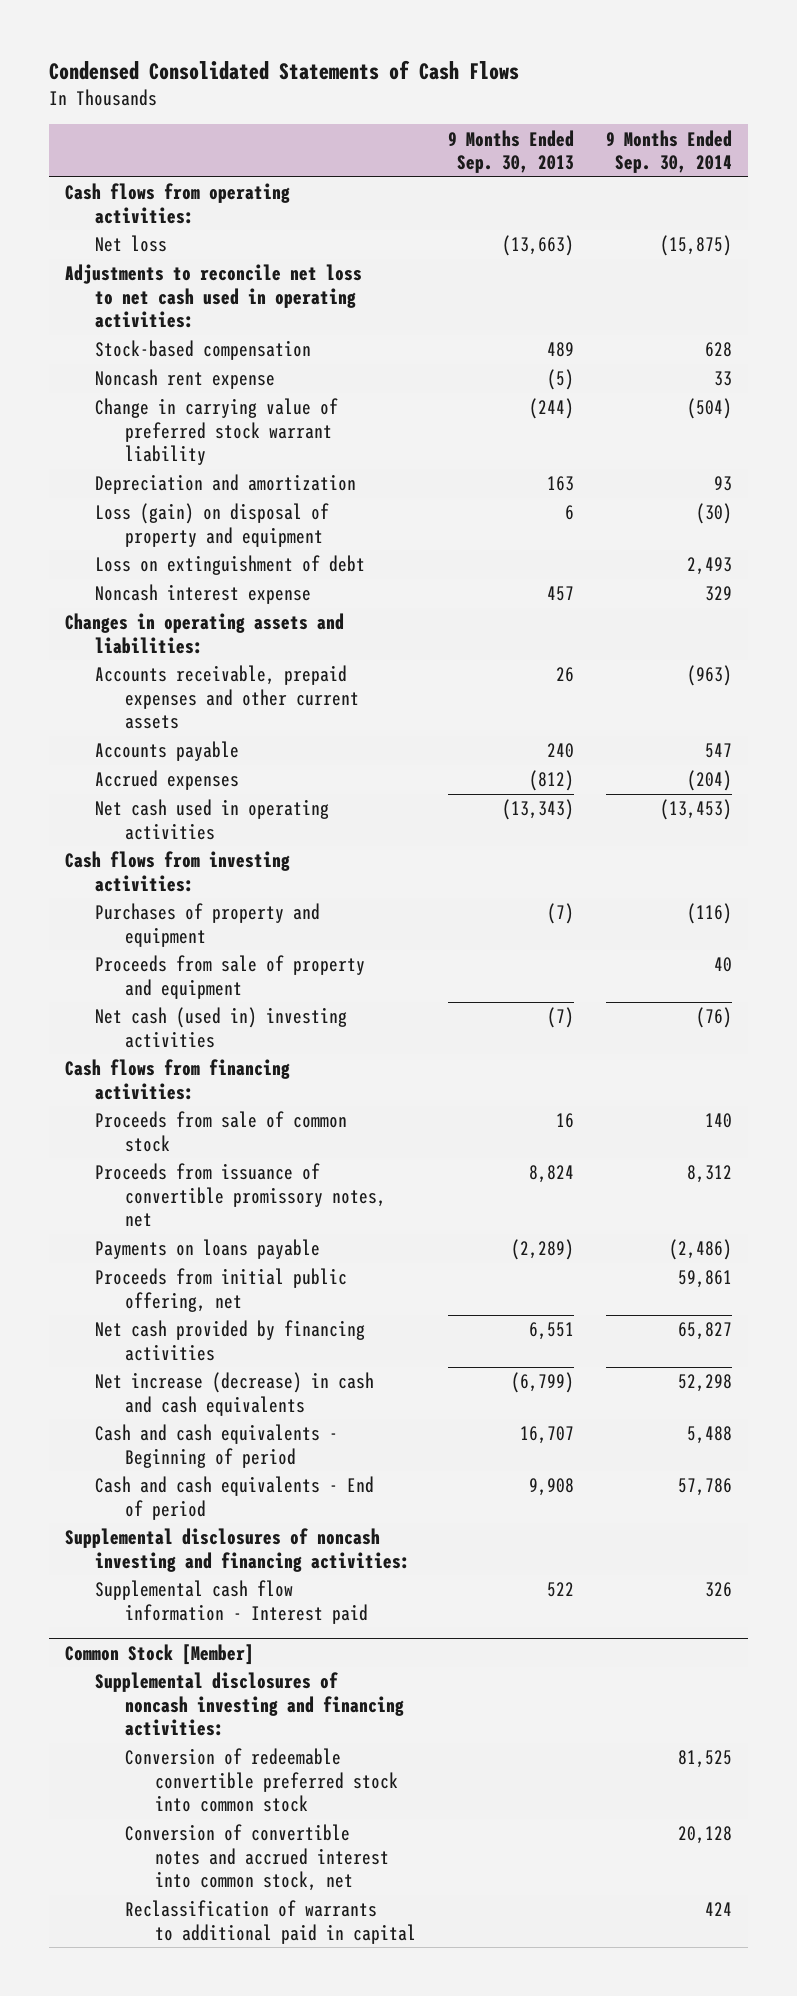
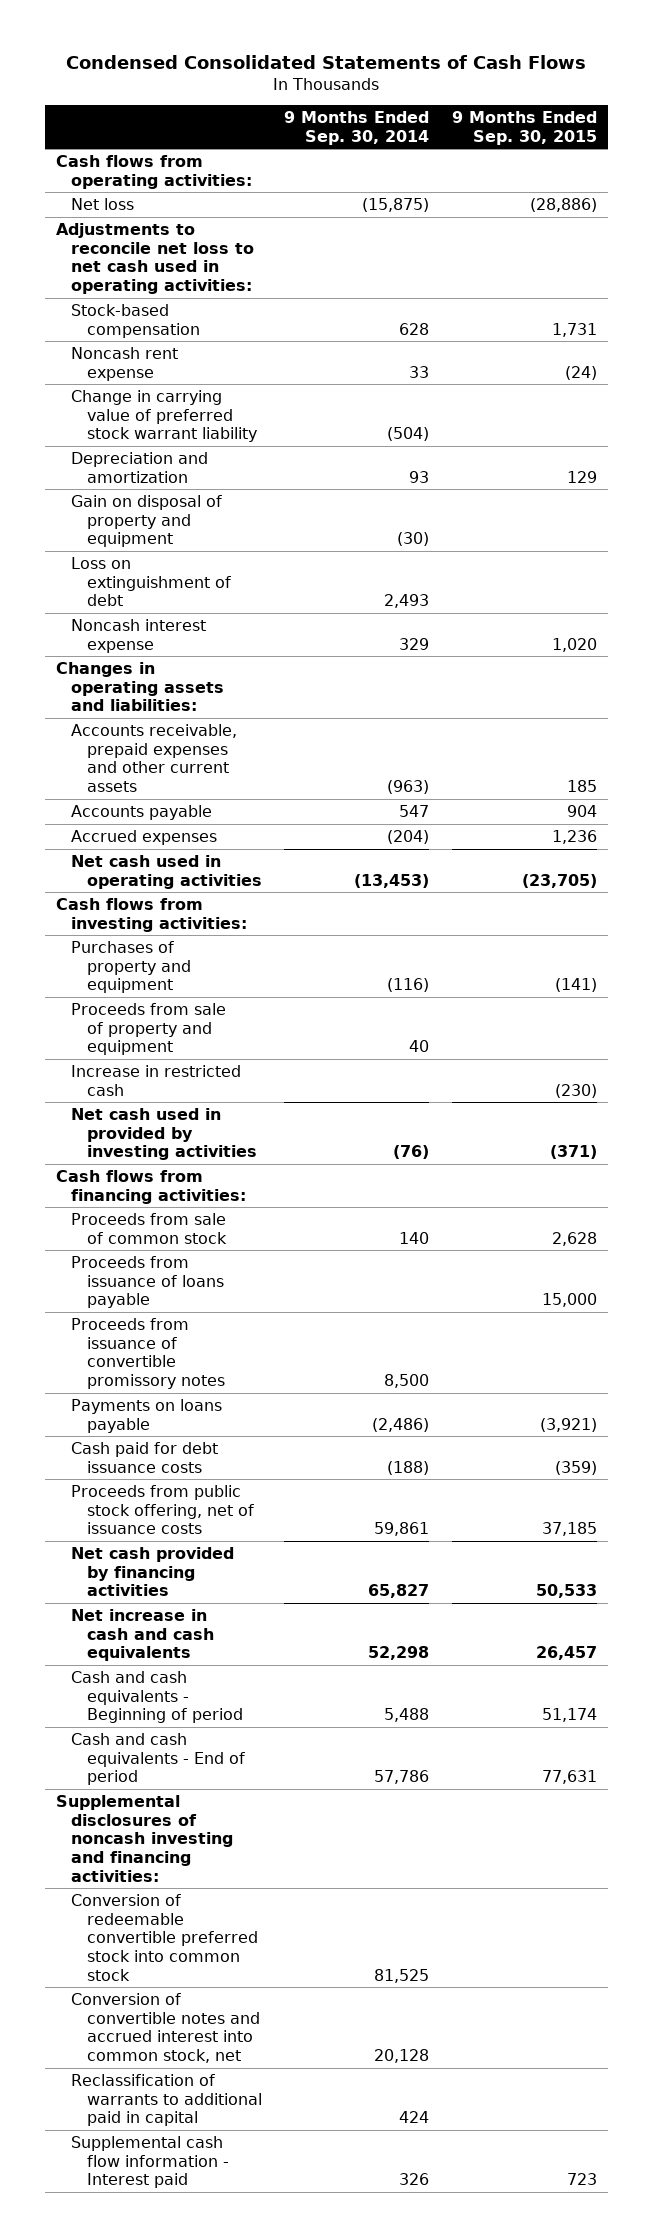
- | 9 Months Ended Sep. 30, 2013 | 9 Months Ended Sep. 30, 2014
+ | 9 Months Ended Sep. 30, 2014 | 9 Months Ended Sep. 30, 2015
- Loss (gain) on disposal of property and equipment | 6 | (30)
+ Gain on disposal of property and equipment | (30) |
- Net cash (used in) investing activities | (7) | (76)
+ Increase in restricted cash | | (230)
+ Net cash used in provided by investing activities | (76) | (371)
- Proceeds from issuance of convertible promissory notes, net | 8,824 | 8,312
+ Proceeds from issuance of loans payable | | 15,000
+ Proceeds from issuance of convertible promissory notes | 8,500 |
- Proceeds from initial public offering, net | | 59,861
+ Cash paid for debt issuance costs | (188) | (359)
+ Proceeds from public stock offering, net of issuance costs | 59,861 | 37,185
- Net increase (decrease) in cash and cash equivalents | (6,799) | 52,298
+ Net increase in cash and cash equivalents | 52,298 | 26,457
- Common Stock [Member]
- Supplemental disclosures of noncash investing and financing activities:
moved down: Supplemental cash flow information - Interest paid | 326 | 723

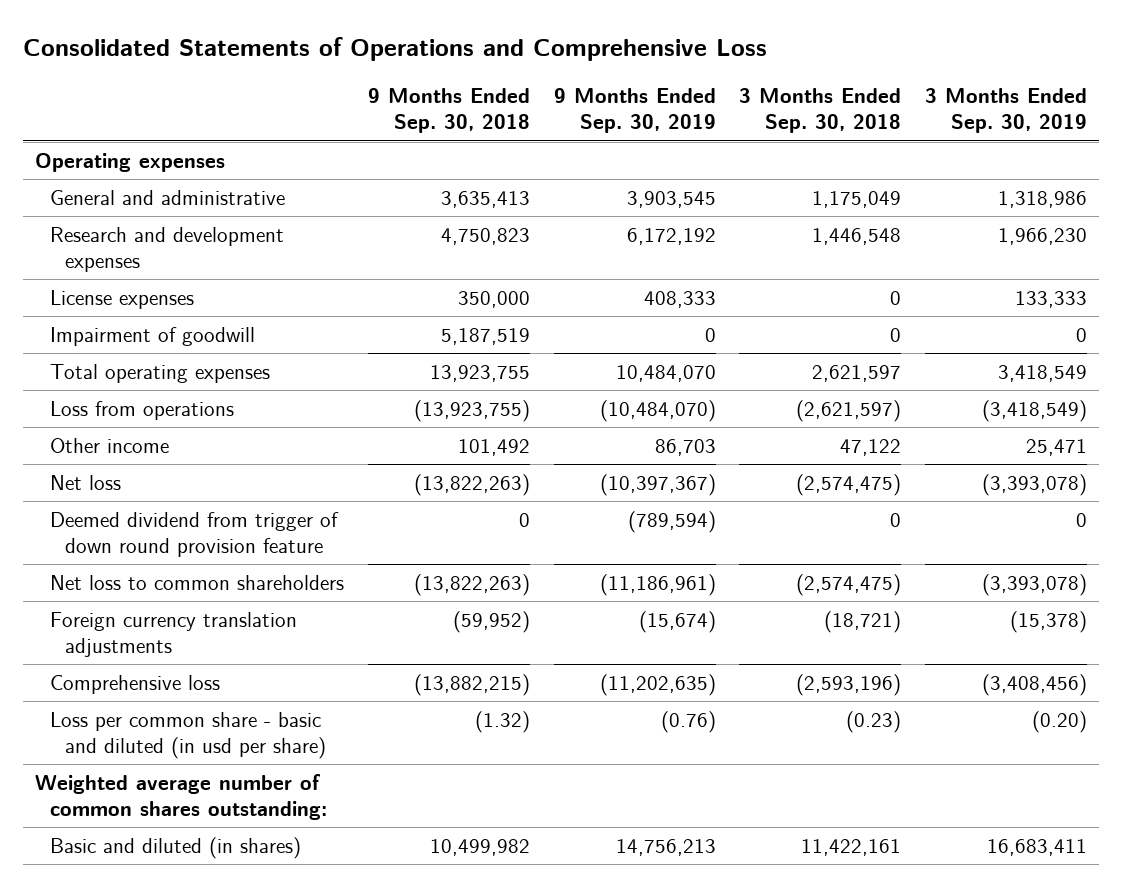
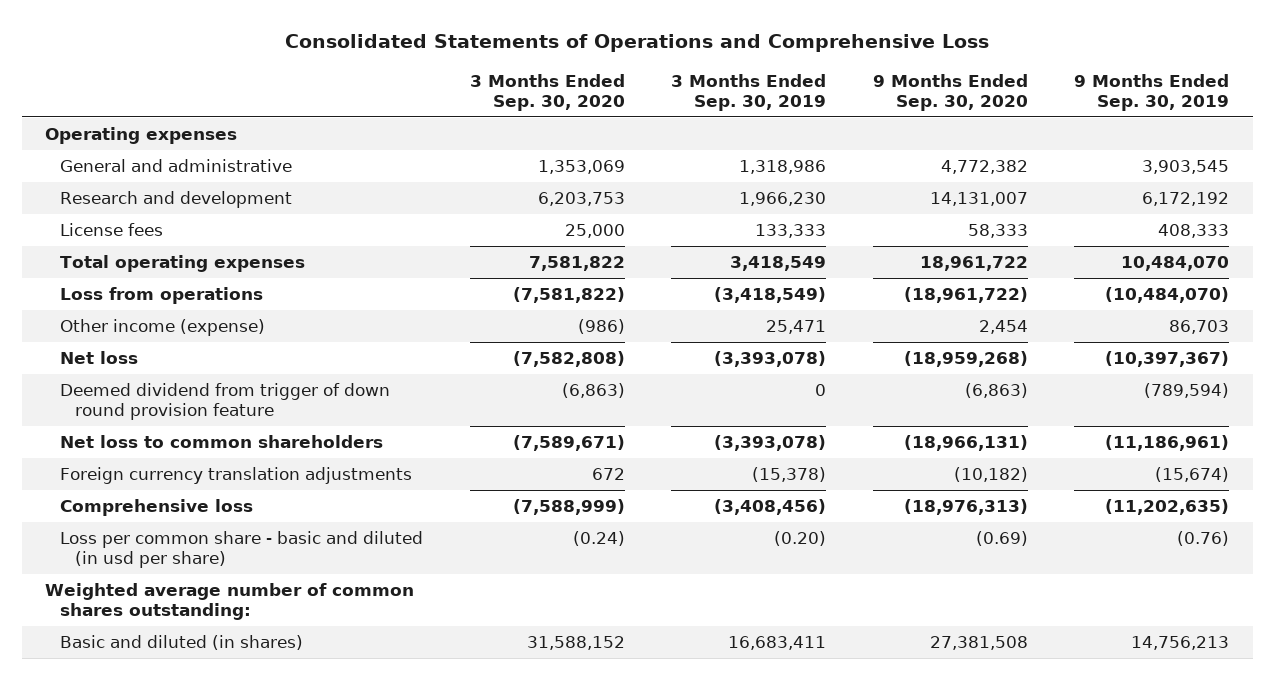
- | 9 Months Ended Sep. 30, 2018 | 9 Months Ended Sep. 30, 2019 | 3 Months Ended Sep. 30, 2018 | 3 Months Ended Sep. 30, 2019
+ | 3 Months Ended Sep. 30, 2020 | 3 Months Ended Sep. 30, 2019 | 9 Months Ended Sep. 30, 2020 | 9 Months Ended Sep. 30, 2019
- Research and development expenses | 4,750,823 | 6,172,192 | 1,446,548 | 1,966,230
- License expenses | 350,000 | 408,333 | 0 | 133,333
- Impairment of goodwill | 5,187,519 | 0 | 0 | 0
+ Research and development | 6,203,753 | 1,966,230 | 14,131,007 | 6,172,192
+ License fees | 25,000 | 133,333 | 58,333 | 408,333
- Other income | 101,492 | 86,703 | 47,122 | 25,471
+ Other income (expense) | (986) | 25,471 | 2,454 | 86,703

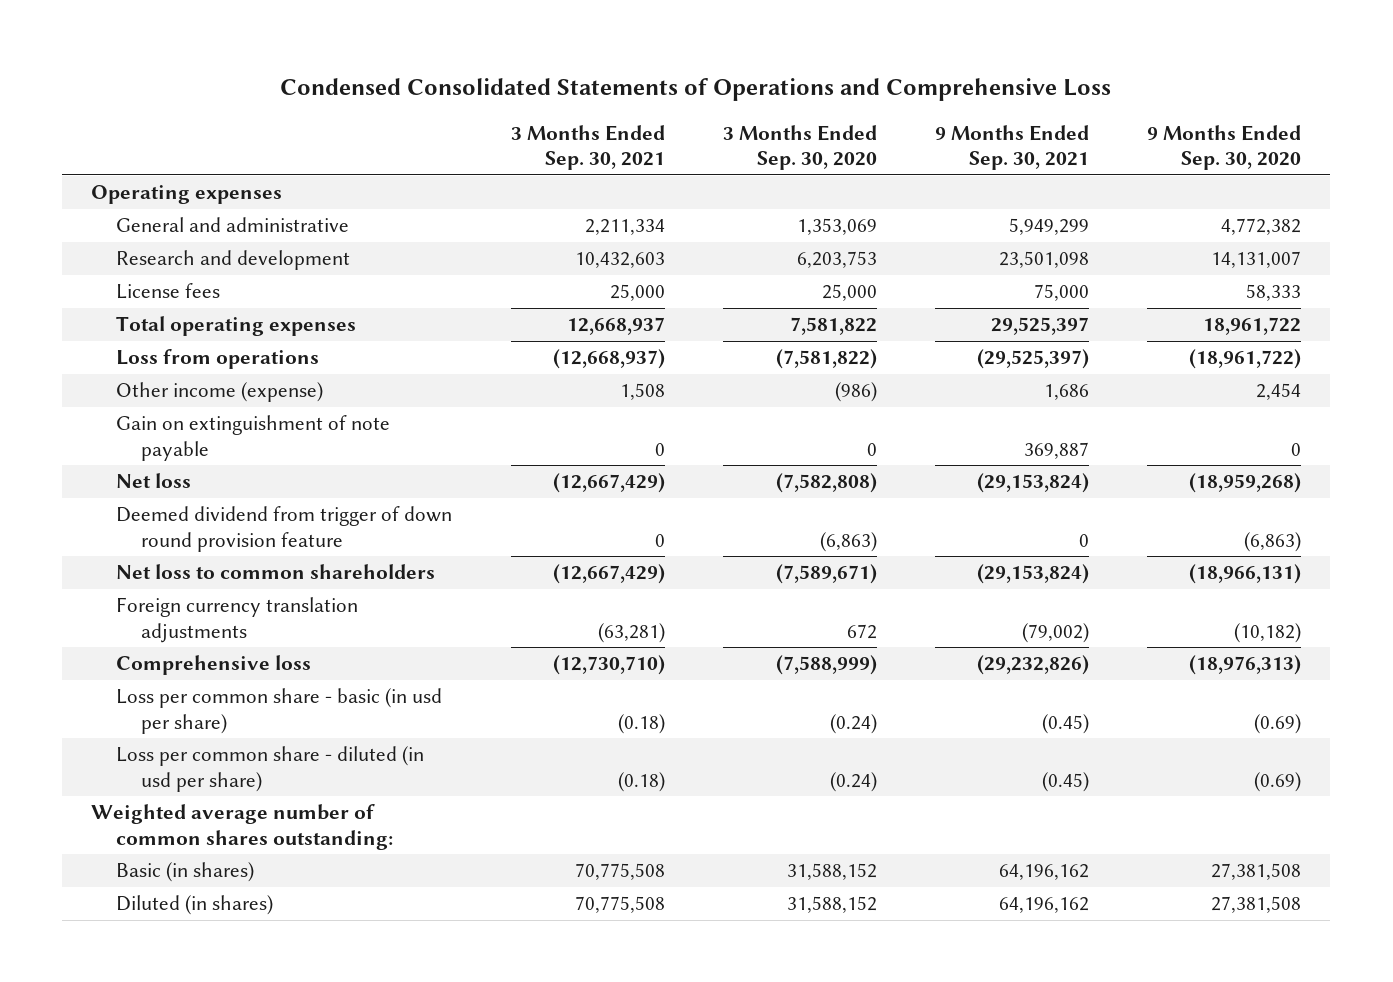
- Consolidated Statements of Operations and Comprehensive Loss
+ Condensed Consolidated Statements of Operations and Comprehensive Loss
- | 3 Months Ended Sep. 30, 2020 | 3 Months Ended Sep. 30, 2019 | 9 Months Ended Sep. 30, 2020 | 9 Months Ended Sep. 30, 2019
+ | 3 Months Ended Sep. 30, 2021 | 3 Months Ended Sep. 30, 2020 | 9 Months Ended Sep. 30, 2021 | 9 Months Ended Sep. 30, 2020
+ Gain on extinguishment of note payable | 0 | 0 | 369,887 | 0
- Loss per common share - basic and diluted (in usd per share) | (0.24) | (0.20) | (0.69) | (0.76)
+ Loss per common share - basic (in usd per share) | (0.18) | (0.24) | (0.45) | (0.69)
+ Loss per common share - diluted (in usd per share) | (0.18) | (0.24) | (0.45) | (0.69)
- Basic and diluted (in shares) | 31,588,152 | 16,683,411 | 27,381,508 | 14,756,213
+ Basic (in shares) | 70,775,508 | 31,588,152 | 64,196,162 | 27,381,508
+ Diluted (in shares) | 70,775,508 | 31,588,152 | 64,196,162 | 27,381,508

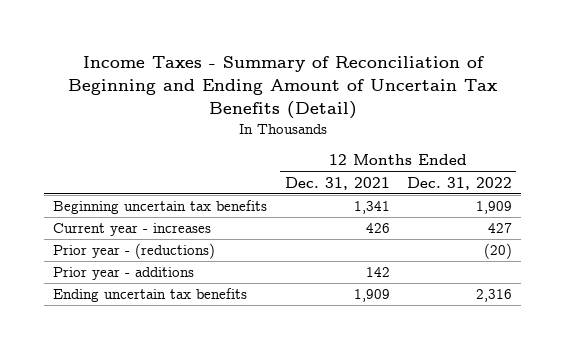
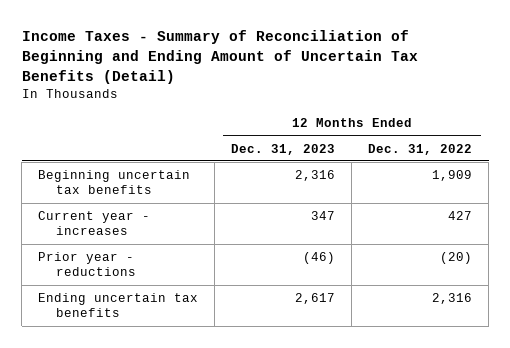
- | 12 Months Ended Dec. 31, 2021 | 12 Months Ended Dec. 31, 2022
+ | 12 Months Ended Dec. 31, 2023 | 12 Months Ended Dec. 31, 2022
- Prior year - (reductions) | | (20)
- Prior year - additions | 142 |
+ Prior year - reductions | (46) | (20)

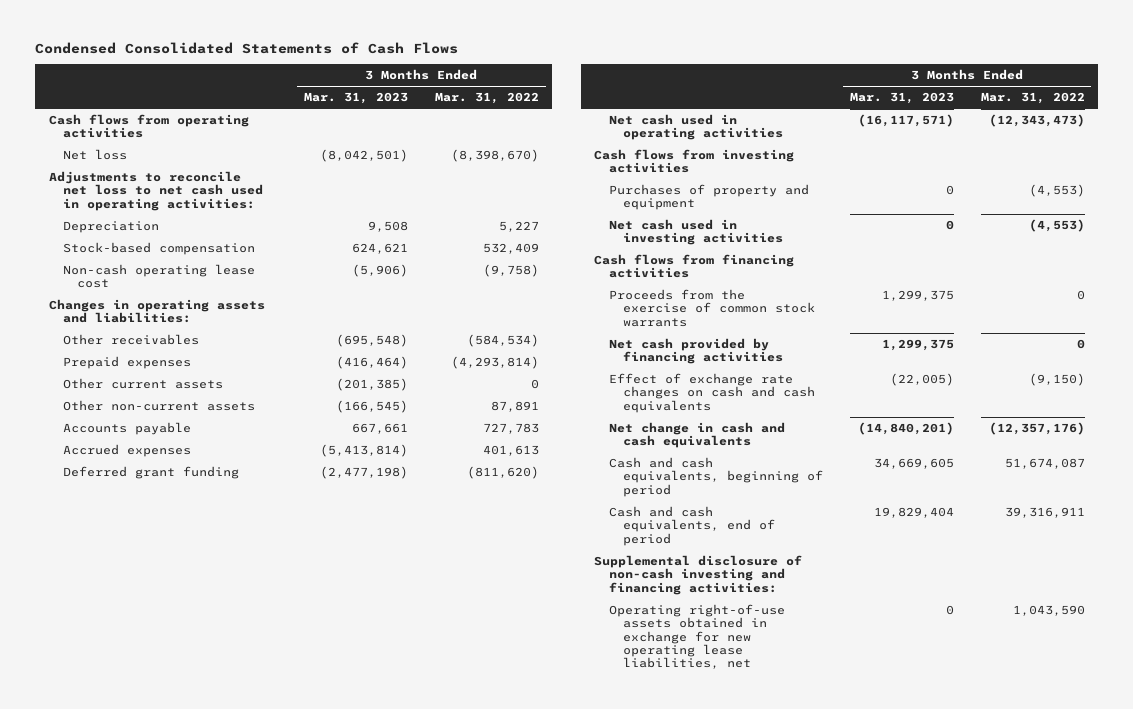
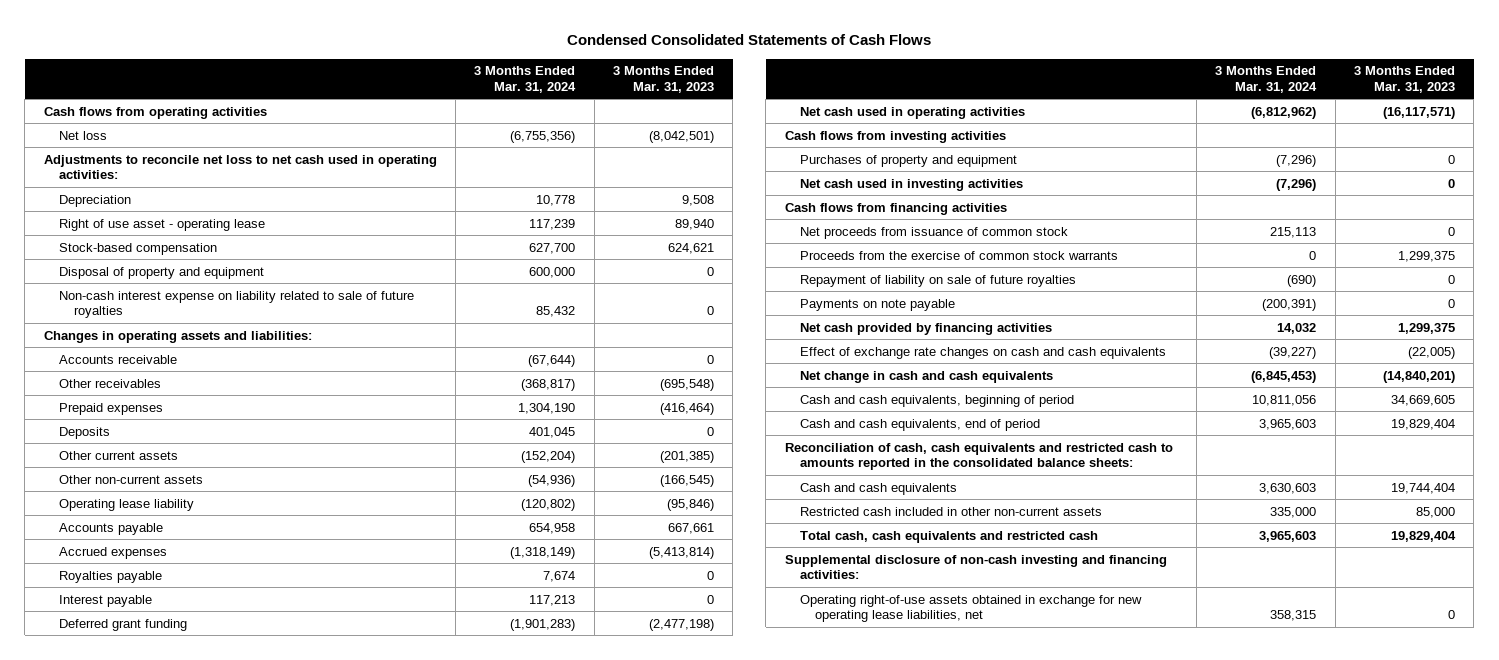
- | 3 Months Ended Mar. 31, 2023 | 3 Months Ended Mar. 31, 2022
+ | 3 Months Ended Mar. 31, 2024 | 3 Months Ended Mar. 31, 2023
+ Right of use asset - operating lease | 117,239 | 89,940
- Non-cash operating lease cost | (5,906) | (9,758)
+ Disposal of property and equipment | 600,000 | 0
+ Non-cash interest expense on liability related to sale of future royalties | 85,432 | 0
+ Accounts receivable | (67,644) | 0
+ Deposits | 401,045 | 0
+ Operating lease liability | (120,802) | (95,846)
+ Royalties payable | 7,674 | 0
+ Interest payable | 117,213 | 0
+ Net proceeds from issuance of common stock | 215,113 | 0
+ Repayment of liability on sale of future royalties | (690) | 0
+ Payments on note payable | (200,391) | 0
+ Reconciliation of cash, cash equivalents and restricted cash to amounts reported in the consolidated balance sheets:
+ Cash and cash equivalents | 3,630,603 | 19,744,404
+ Restricted cash included in other non-current assets | 335,000 | 85,000
+ Total cash, cash equivalents and restricted cash | 3,965,603 | 19,829,404

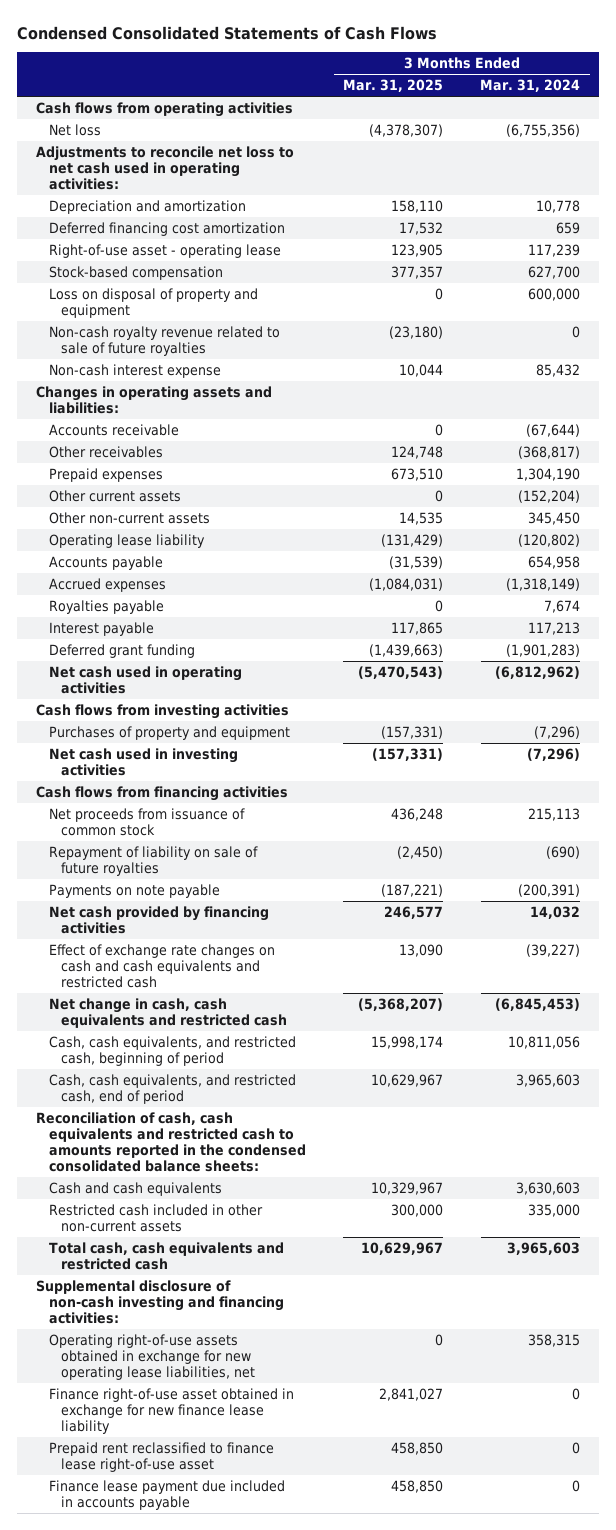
- | 3 Months Ended Mar. 31, 2024 | 3 Months Ended Mar. 31, 2023
+ | 3 Months Ended Mar. 31, 2025 | 3 Months Ended Mar. 31, 2024
- Depreciation | 10,778 | 9,508
- Right of use asset - operating lease | 117,239 | 89,940
+ Depreciation and amortization | 158,110 | 10,778
+ Deferred financing cost amortization | 17,532 | 659
+ Right-of-use asset - operating lease | 123,905 | 117,239
- Disposal of property and equipment | 600,000 | 0
- Non-cash interest expense on liability related to sale of future royalties | 85,432 | 0
+ Loss on disposal of property and equipment | 0 | 600,000
+ Non-cash royalty revenue related to sale of future royalties | (23,180) | 0
+ Non-cash interest expense | 10,044 | 85,432
- Deposits | 401,045 | 0
- Other non-current assets | (54,936) | (166,545)
+ Other non-current assets | 14,535 | 345,450
- Proceeds from the exercise of common stock warrants | 0 | 1,299,375
- Effect of exchange rate changes on cash and cash equivalents | (39,227) | (22,005)
- Net change in cash and cash equivalents | (6,845,453) | (14,840,201)
- Cash and cash equivalents, beginning of period | 10,811,056 | 34,669,605
- Cash and cash equivalents, end of period | 3,965,603 | 19,829,404
- Reconciliation of cash, cash equivalents and restricted cash to amounts reported in the consolidated balance sheets:
+ Effect of exchange rate changes on cash and cash equivalents and restricted cash | 13,090 | (39,227)
+ Net change in cash, cash equivalents and restricted cash | (5,368,207) | (6,845,453)
+ Cash, cash equivalents, and restricted cash, beginning of period | 15,998,174 | 10,811,056
+ Cash, cash equivalents, and restricted cash, end of period | 10,629,967 | 3,965,603
+ Reconciliation of cash, cash equivalents and restricted cash to amounts reported in the condensed consolidated balance sheets:
+ Finance right-of-use asset obtained in exchange for new finance lease liability | 2,841,027 | 0
+ Prepaid rent reclassified to finance lease right-of-use asset | 458,850 | 0
+ Finance lease payment due included in accounts payable | 458,850 | 0

